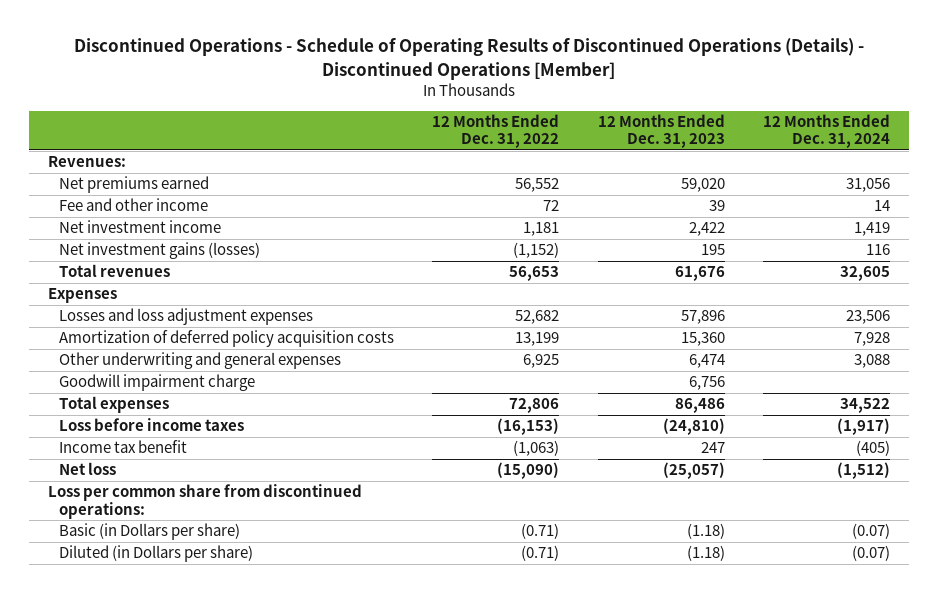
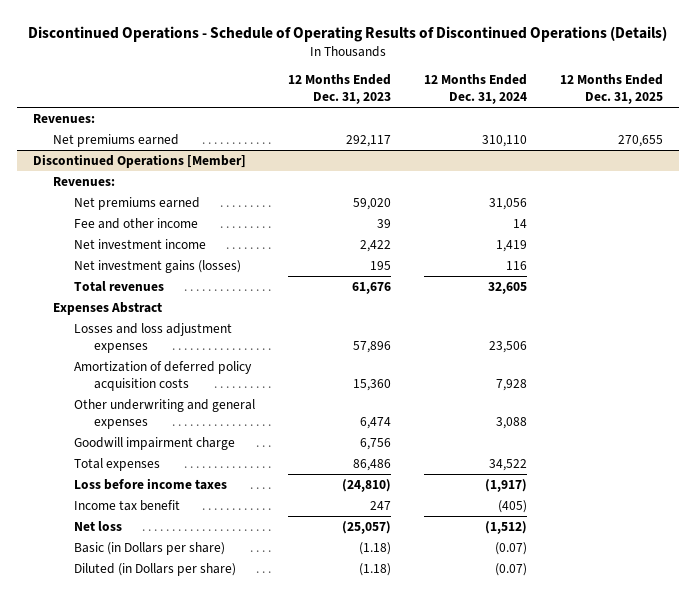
- Discontinued Operations - Schedule of Operating Results of Discontinued Operations (Details) - Discontinued Operations [Member]
+ Discontinued Operations - Schedule of Operating Results of Discontinued Operations (Details)
- | 12 Months Ended Dec. 31, 2022 | 12 Months Ended Dec. 31, 2023 | 12 Months Ended Dec. 31, 2024
+ | 12 Months Ended Dec. 31, 2023 | 12 Months Ended Dec. 31, 2024 | 12 Months Ended Dec. 31, 2025
+ Net premiums earned | 292,117 | 310,110 | 270,655
+ Discontinued Operations [Member]
+ Revenues:
- Expenses
+ Expenses Abstract
- Loss per common share from discontinued operations:

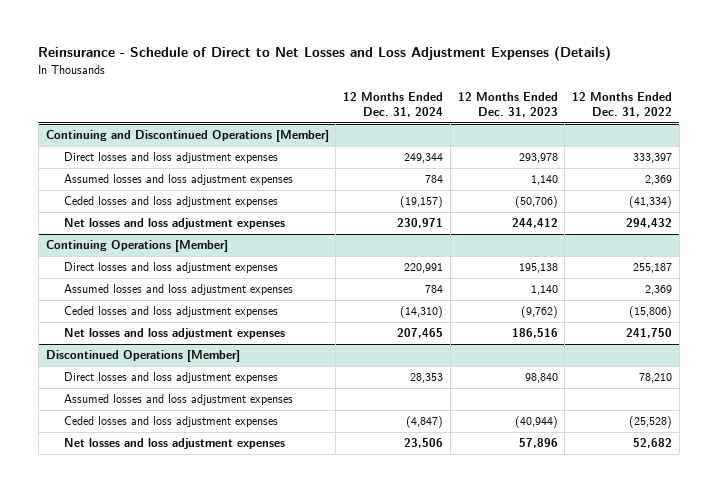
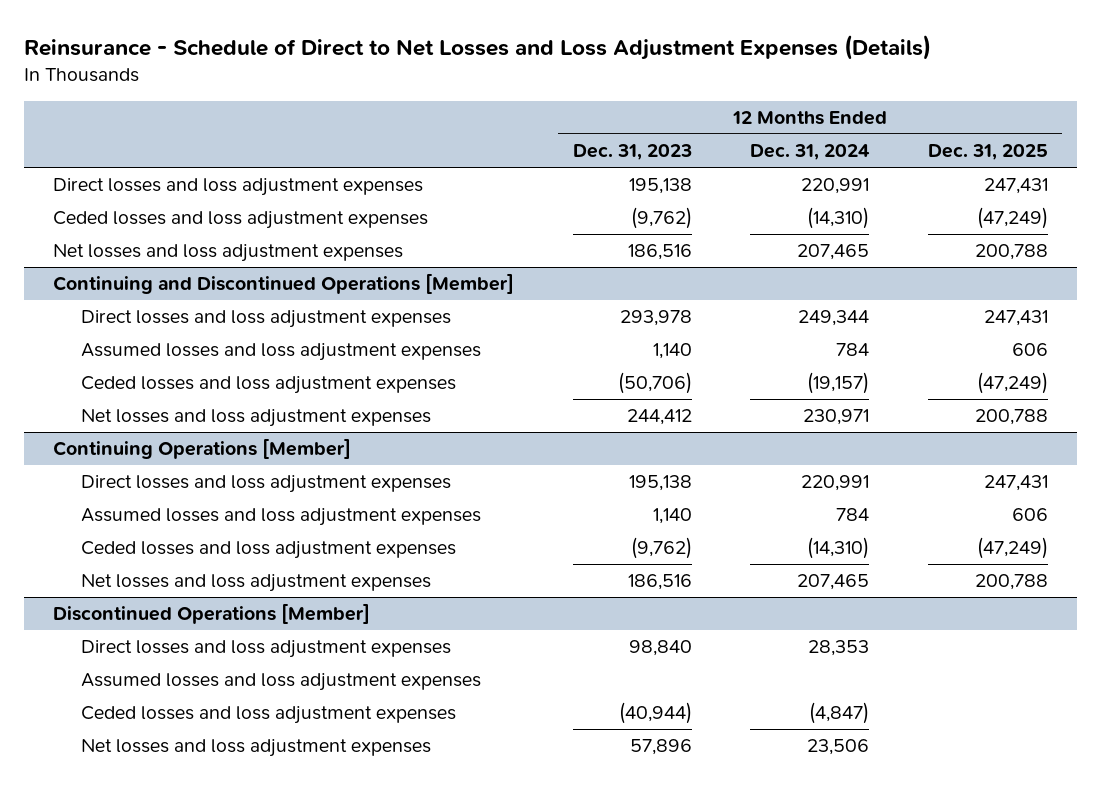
- | 12 Months Ended Dec. 31, 2024 | 12 Months Ended Dec. 31, 2023 | 12 Months Ended Dec. 31, 2022
+ | 12 Months Ended Dec. 31, 2023 | 12 Months Ended Dec. 31, 2024 | 12 Months Ended Dec. 31, 2025
+ Direct losses and loss adjustment expenses | 195,138 | 220,991 | 247,431
+ Ceded losses and loss adjustment expenses | (9,762) | (14,310) | (47,249)
+ Net losses and loss adjustment expenses | 186,516 | 207,465 | 200,788

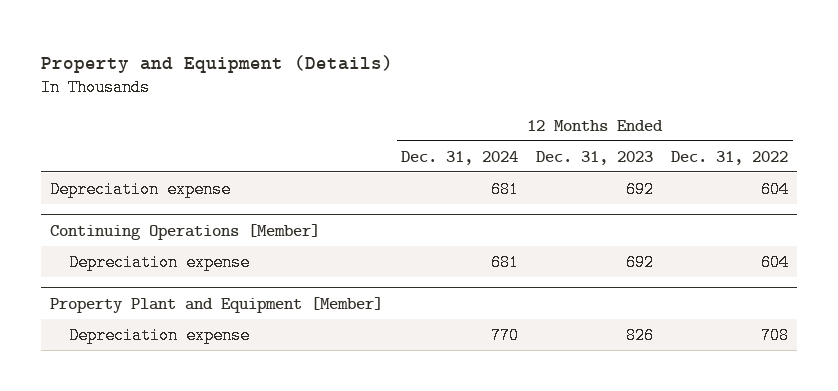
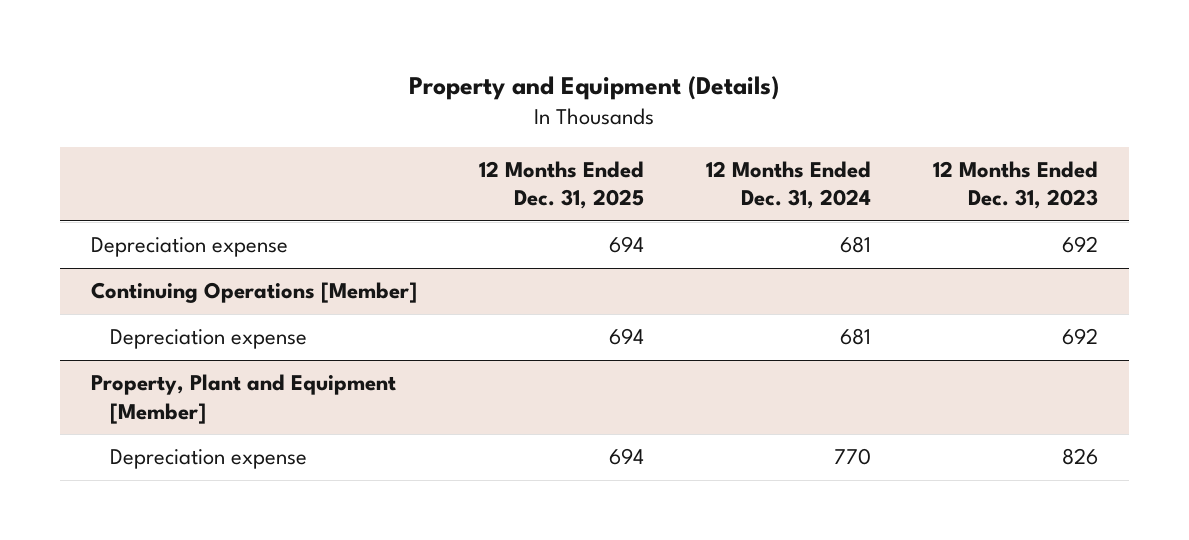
- | 12 Months Ended Dec. 31, 2024 | 12 Months Ended Dec. 31, 2023 | 12 Months Ended Dec. 31, 2022
+ | 12 Months Ended Dec. 31, 2025 | 12 Months Ended Dec. 31, 2024 | 12 Months Ended Dec. 31, 2023
- Property Plant and Equipment [Member]
+ Property, Plant and Equipment [Member]

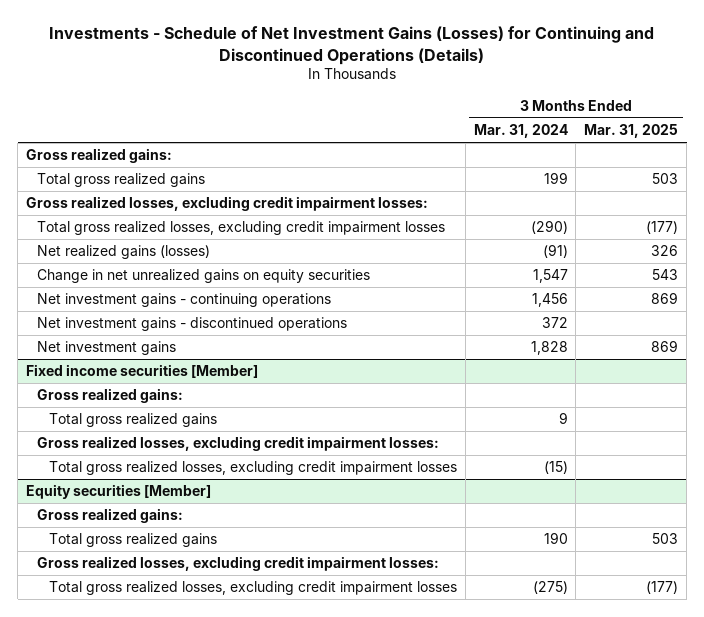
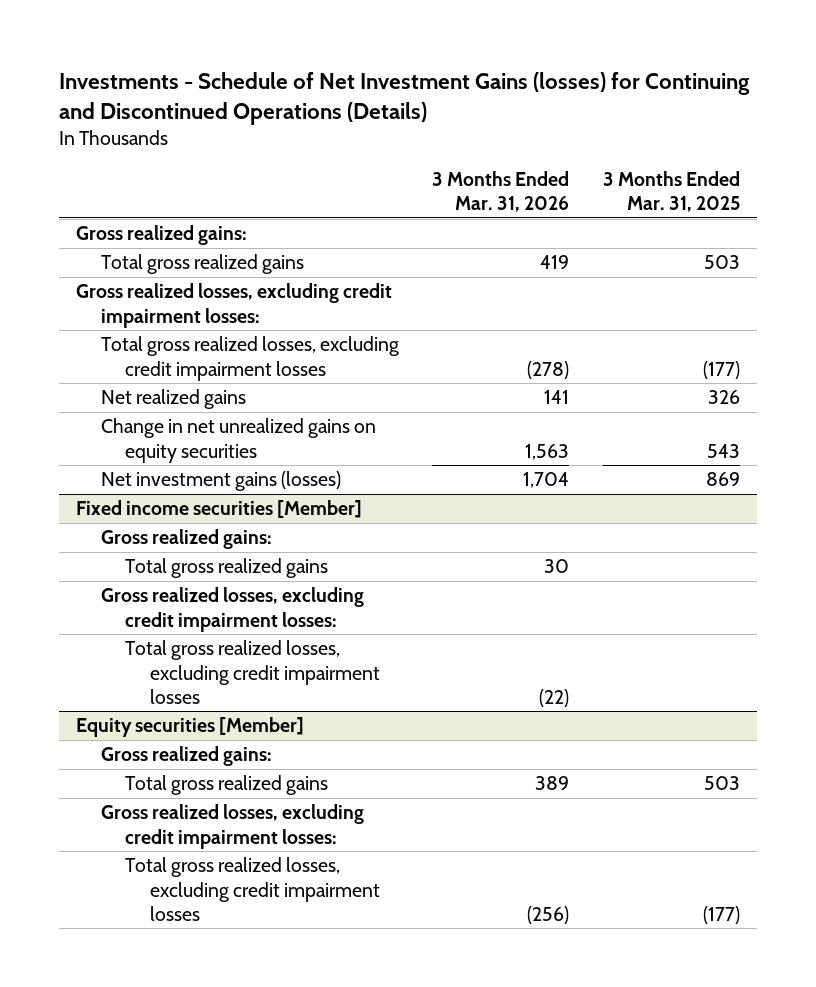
- Investments - Schedule of Net Investment Gains (Losses) for Continuing and Discontinued Operations (Details)
+ Investments - Schedule of Net Investment Gains (losses) for Continuing and Discontinued Operations (Details)
- | 3 Months Ended Mar. 31, 2024 | 3 Months Ended Mar. 31, 2025
+ | 3 Months Ended Mar. 31, 2026 | 3 Months Ended Mar. 31, 2025
- Net realized gains (losses) | (91) | 326
+ Net realized gains | 141 | 326
- Net investment gains - continuing operations | 1,456 | 869
- Net investment gains - discontinued operations | 372 |
- Net investment gains | 1,828 | 869
+ Net investment gains (losses) | 1,704 | 869

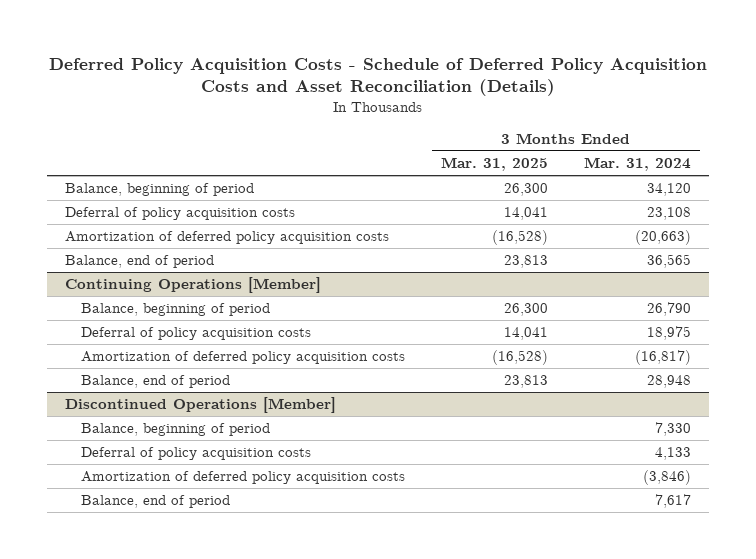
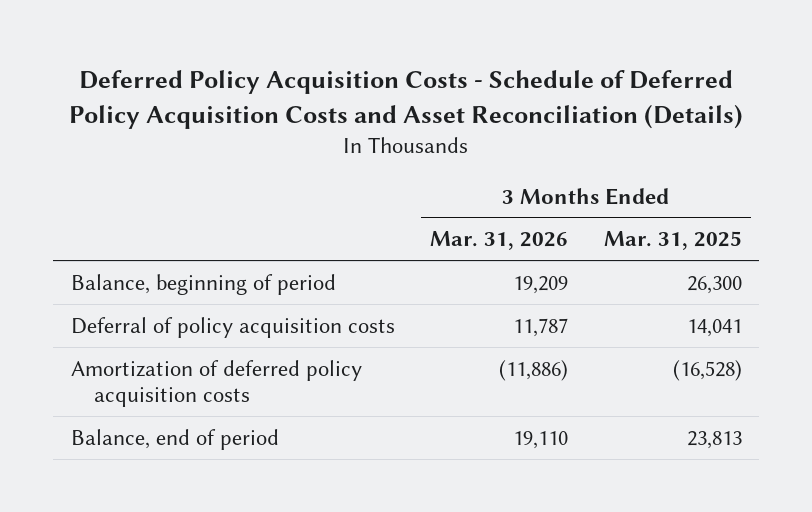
- | 3 Months Ended Mar. 31, 2025 | 3 Months Ended Mar. 31, 2024
+ | 3 Months Ended Mar. 31, 2026 | 3 Months Ended Mar. 31, 2025
- Continuing Operations [Member]
- Balance, beginning of period | 26,300 | 26,790
- Deferral of policy acquisition costs | 14,041 | 18,975
- Amortization of deferred policy acquisition costs | (16,528) | (16,817)
- Balance, end of period | 23,813 | 28,948
- Discontinued Operations [Member]
- Balance, beginning of period | | 7,330
- Deferral of policy acquisition costs | | 4,133
- Amortization of deferred policy acquisition costs | | (3,846)
- Balance, end of period | | 7,617

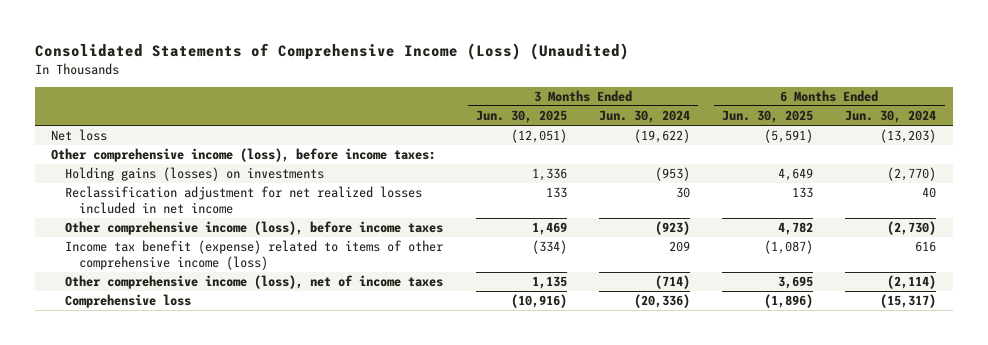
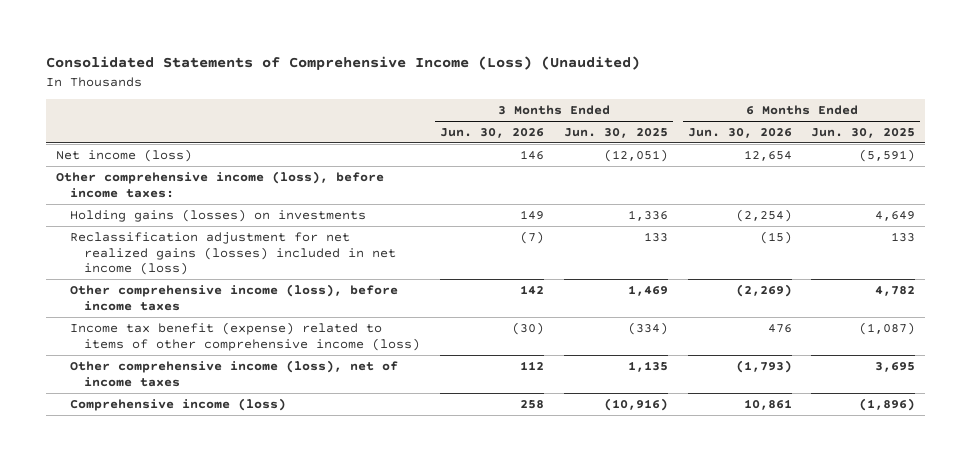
- | 3 Months Ended Jun. 30, 2025 | 3 Months Ended Jun. 30, 2024 | 6 Months Ended Jun. 30, 2025 | 6 Months Ended Jun. 30, 2024
+ | 3 Months Ended Jun. 30, 2026 | 3 Months Ended Jun. 30, 2025 | 6 Months Ended Jun. 30, 2026 | 6 Months Ended Jun. 30, 2025
- Net loss | (12,051) | (19,622) | (5,591) | (13,203)
+ Net income (loss) | 146 | (12,051) | 12,654 | (5,591)
- Reclassification adjustment for net realized losses included in net income | 133 | 30 | 133 | 40
+ Reclassification adjustment for net realized gains (losses) included in net income (loss) | (7) | 133 | (15) | 133
- Comprehensive loss | (10,916) | (20,336) | (1,896) | (15,317)
+ Comprehensive income (loss) | 258 | (10,916) | 10,861 | (1,896)

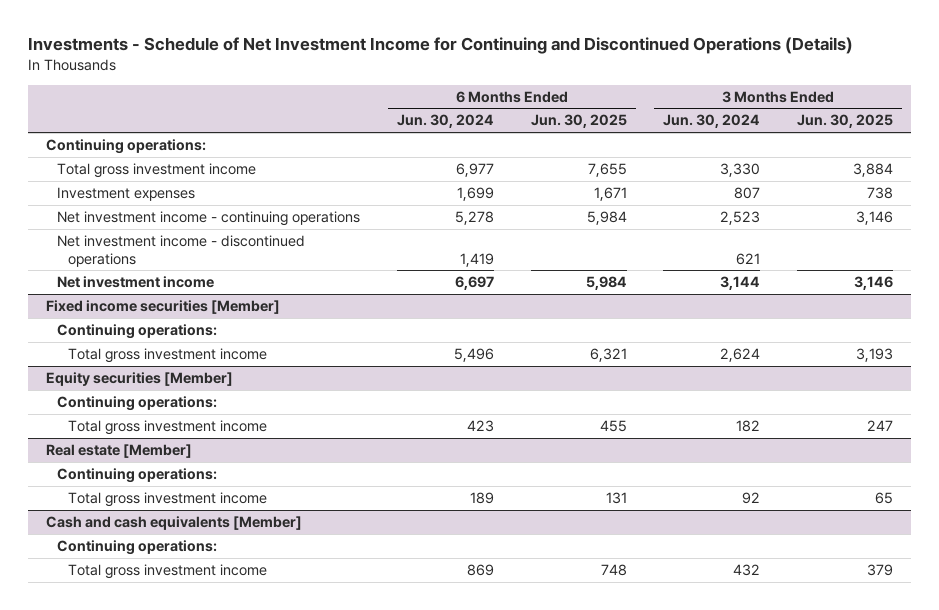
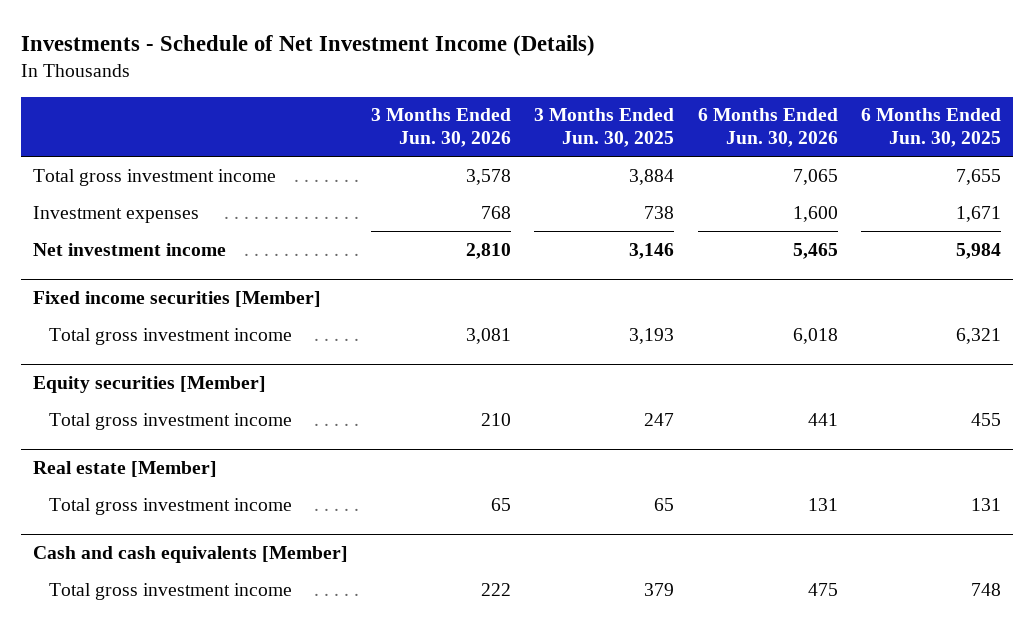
- Investments - Schedule of Net Investment Income for Continuing and Discontinued Operations (Details)
+ Investments - Schedule of Net Investment Income (Details)
- | 6 Months Ended Jun. 30, 2024 | 6 Months Ended Jun. 30, 2025 | 3 Months Ended Jun. 30, 2024 | 3 Months Ended Jun. 30, 2025
+ | 3 Months Ended Jun. 30, 2026 | 3 Months Ended Jun. 30, 2025 | 6 Months Ended Jun. 30, 2026 | 6 Months Ended Jun. 30, 2025
- Continuing operations:
- Net investment income - continuing operations | 5,278 | 5,984 | 2,523 | 3,146
- Net investment income - discontinued operations | 1,419 | | 621 |
@ Fixed income securities [Member]
- Continuing operations:
@ Equity securities [Member]
- Continuing operations:
@ Real estate [Member]
- Continuing operations:
@ Cash and cash equivalents [Member]
- Continuing operations:

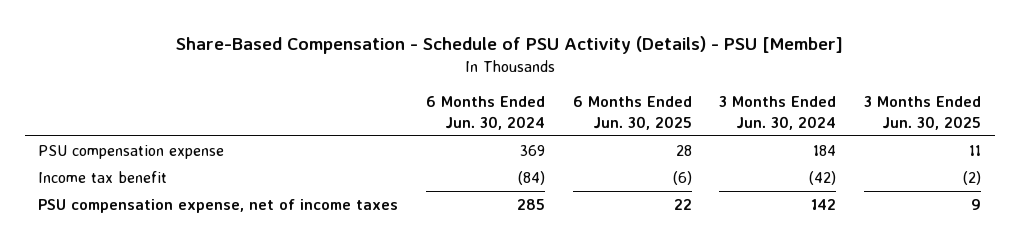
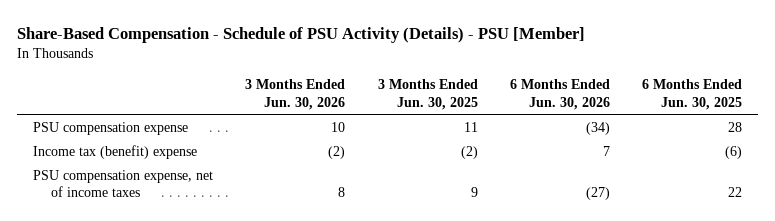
- | 6 Months Ended Jun. 30, 2024 | 6 Months Ended Jun. 30, 2025 | 3 Months Ended Jun. 30, 2024 | 3 Months Ended Jun. 30, 2025
+ | 3 Months Ended Jun. 30, 2026 | 3 Months Ended Jun. 30, 2025 | 6 Months Ended Jun. 30, 2026 | 6 Months Ended Jun. 30, 2025
- Income tax benefit | (84) | (6) | (42) | (2)
+ Income tax (benefit) expense | (2) | (2) | 7 | (6)

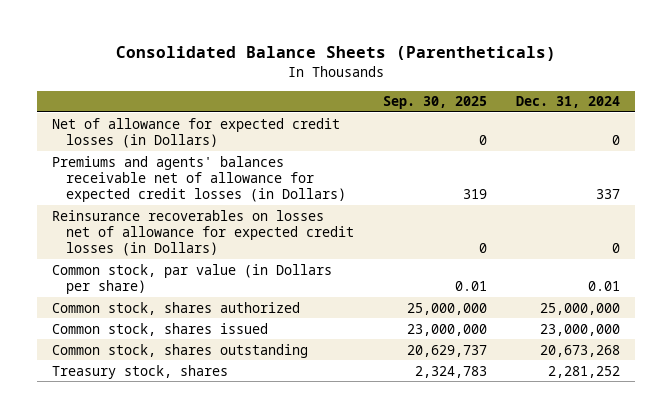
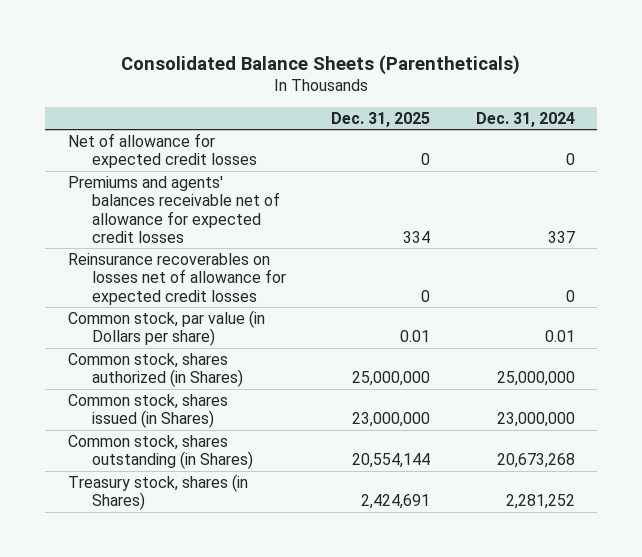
- | Sep. 30, 2025 | Dec. 31, 2024
+ | Dec. 31, 2025 | Dec. 31, 2024
- Net of allowance for expected credit losses (in Dollars) | 0 | 0
- Premiums and agents' balances receivable net of allowance for expected credit losses (in Dollars) | 319 | 337
- Reinsurance recoverables on losses net of allowance for expected credit losses (in Dollars) | 0 | 0
+ Net of allowance for expected credit losses | 0 | 0
+ Premiums and agents' balances receivable net of allowance for expected credit losses | 334 | 337
+ Reinsurance recoverables on losses net of allowance for expected credit losses | 0 | 0
- Common stock, shares authorized | 25,000,000 | 25,000,000
- Common stock, shares issued | 23,000,000 | 23,000,000
- Common stock, shares outstanding | 20,629,737 | 20,673,268
- Treasury stock, shares | 2,324,783 | 2,281,252
+ Common stock, shares authorized (in Shares) | 25,000,000 | 25,000,000
+ Common stock, shares issued (in Shares) | 23,000,000 | 23,000,000
+ Common stock, shares outstanding (in Shares) | 20,554,144 | 20,673,268
+ Treasury stock, shares (in Shares) | 2,424,691 | 2,281,252

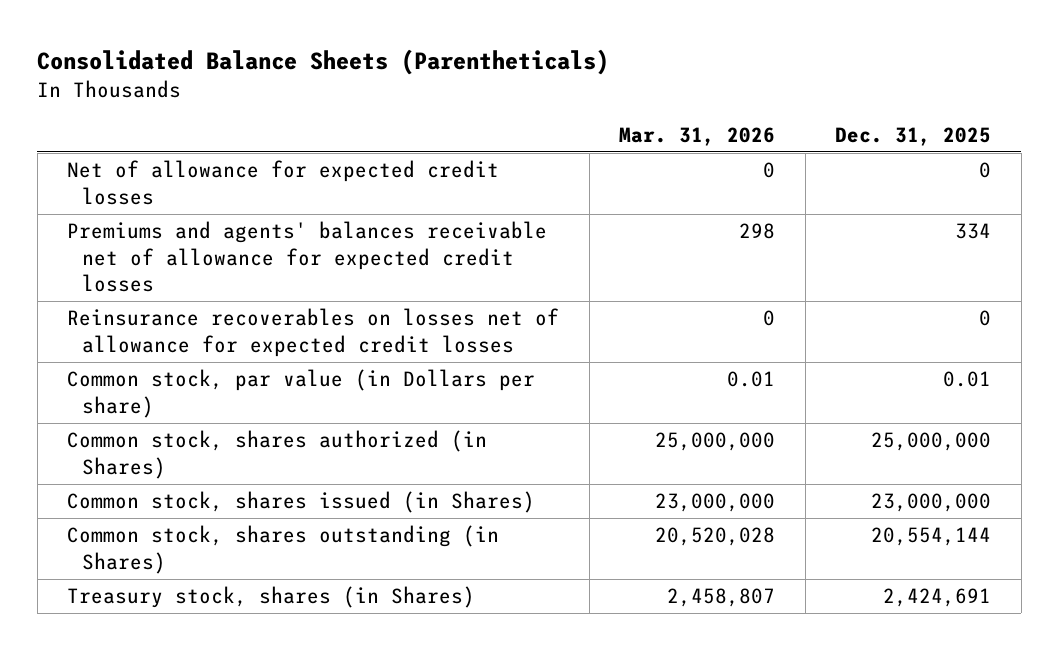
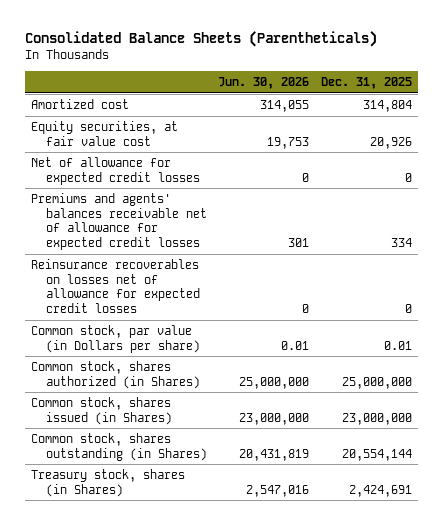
- | Mar. 31, 2026 | Dec. 31, 2025
+ | Jun. 30, 2026 | Dec. 31, 2025
+ Amortized cost | 314,055 | 314,804
+ Equity securities, at fair value cost | 19,753 | 20,926

